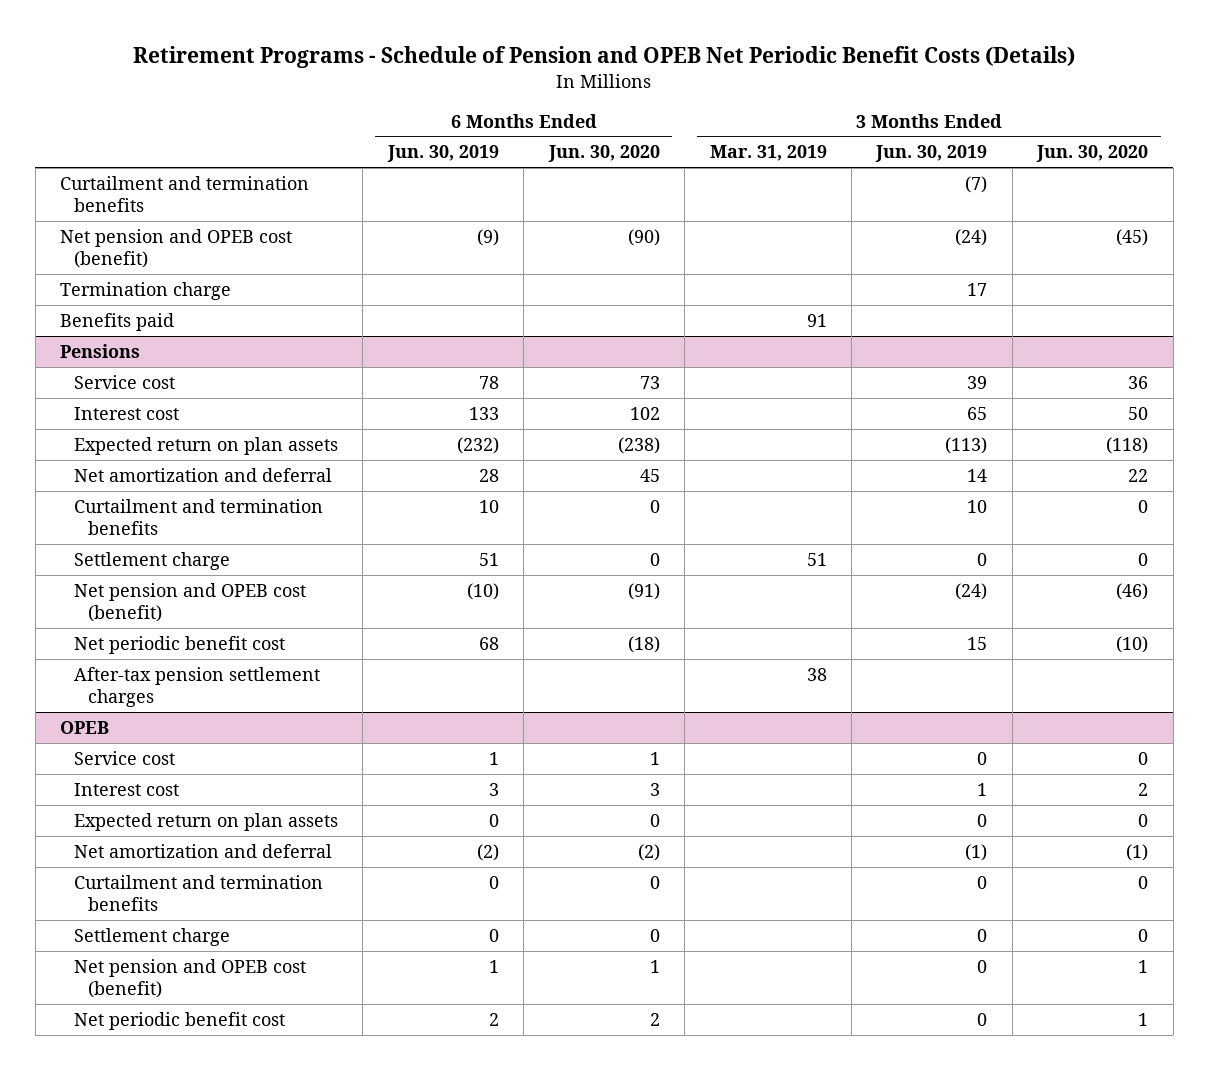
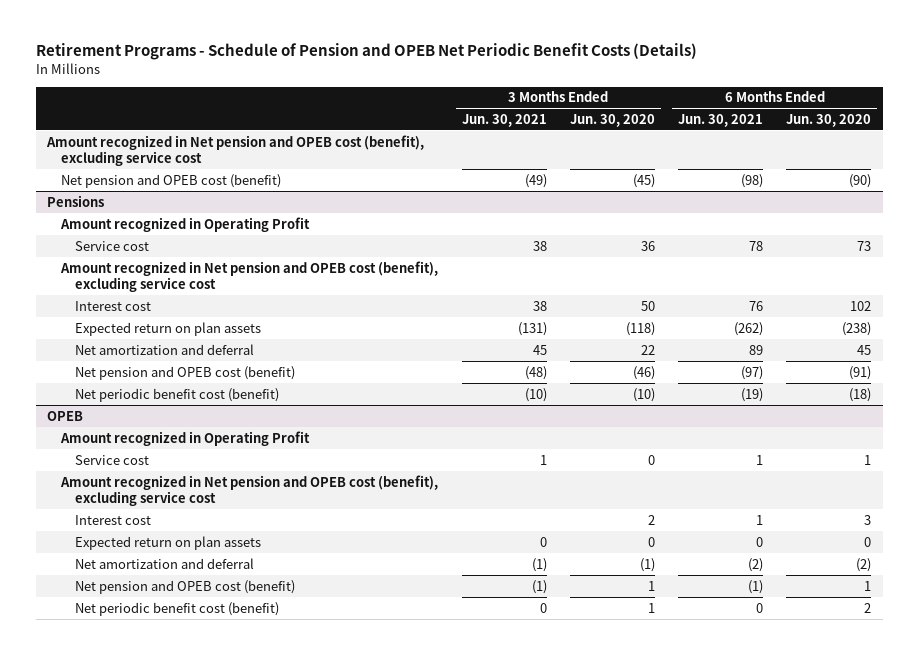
- | 6 Months Ended Jun. 30, 2019 | 6 Months Ended Jun. 30, 2020 | 3 Months Ended Mar. 31, 2019 | 3 Months Ended Jun. 30, 2019 | 3 Months Ended Jun. 30, 2020
+ | 3 Months Ended Jun. 30, 2021 | 3 Months Ended Jun. 30, 2020 | 6 Months Ended Jun. 30, 2021 | 6 Months Ended Jun. 30, 2020
- Curtailment and termination benefits | | | | (7) |
+ Amount recognized in Net pension and OPEB cost (benefit), excluding service cost
- Termination charge | | | | 17 |
- Benefits paid | | | 91 | |
@ Pensions
+ Amount recognized in Operating Profit
+ Amount recognized in Net pension and OPEB cost (benefit), excluding service cost
- Curtailment and termination benefits | 10 | 0 | | 10 | 0
- Settlement charge | 51 | 0 | 51 | 0 | 0
- Net periodic benefit cost | 68 | (18) | | 15 | (10)
- After-tax pension settlement charges | | | 38 | |
+ Net periodic benefit cost (benefit) | (10) | (10) | (19) | (18)
@ OPEB
+ Amount recognized in Operating Profit
+ Amount recognized in Net pension and OPEB cost (benefit), excluding service cost
- Curtailment and termination benefits | 0 | 0 | | 0 | 0
- Settlement charge | 0 | 0 | | 0 | 0
- Net periodic benefit cost | 2 | 2 | | 0 | 1
+ Net periodic benefit cost (benefit) | 0 | 1 | 0 | 2

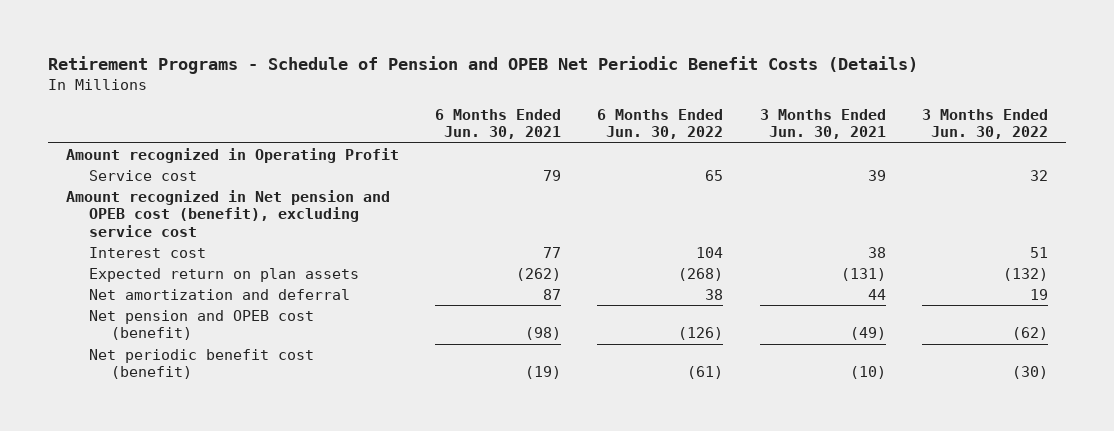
- | 3 Months Ended Jun. 30, 2021 | 3 Months Ended Jun. 30, 2020 | 6 Months Ended Jun. 30, 2021 | 6 Months Ended Jun. 30, 2020
+ | 6 Months Ended Jun. 30, 2021 | 6 Months Ended Jun. 30, 2022 | 3 Months Ended Jun. 30, 2021 | 3 Months Ended Jun. 30, 2022
- Amount recognized in Net pension and OPEB cost (benefit), excluding service cost
- Pensions
- Service cost | 38 | 36 | 78 | 73
+ Service cost | 79 | 65 | 39 | 32
- Interest cost | 38 | 50 | 76 | 102
+ Interest cost | 77 | 104 | 38 | 51
- Net amortization and deferral | 45 | 22 | 89 | 45
- Net pension and OPEB cost (benefit) | (48) | (46) | (97) | (91)
+ Net amortization and deferral | 87 | 38 | 44 | 19
moved down: Net pension and OPEB cost (benefit) | (98) | (126) | (49) | (62)
- OPEB
- Amount recognized in Operating Profit
- Service cost | 1 | 0 | 1 | 1
- Amount recognized in Net pension and OPEB cost (benefit), excluding service cost
- Interest cost | | 2 | 1 | 3
- Expected return on plan assets | 0 | 0 | 0 | 0
- Net amortization and deferral | (1) | (1) | (2) | (2)
- Net pension and OPEB cost (benefit) | (1) | 1 | (1) | 1
- Net periodic benefit cost (benefit) | 0 | 1 | 0 | 2

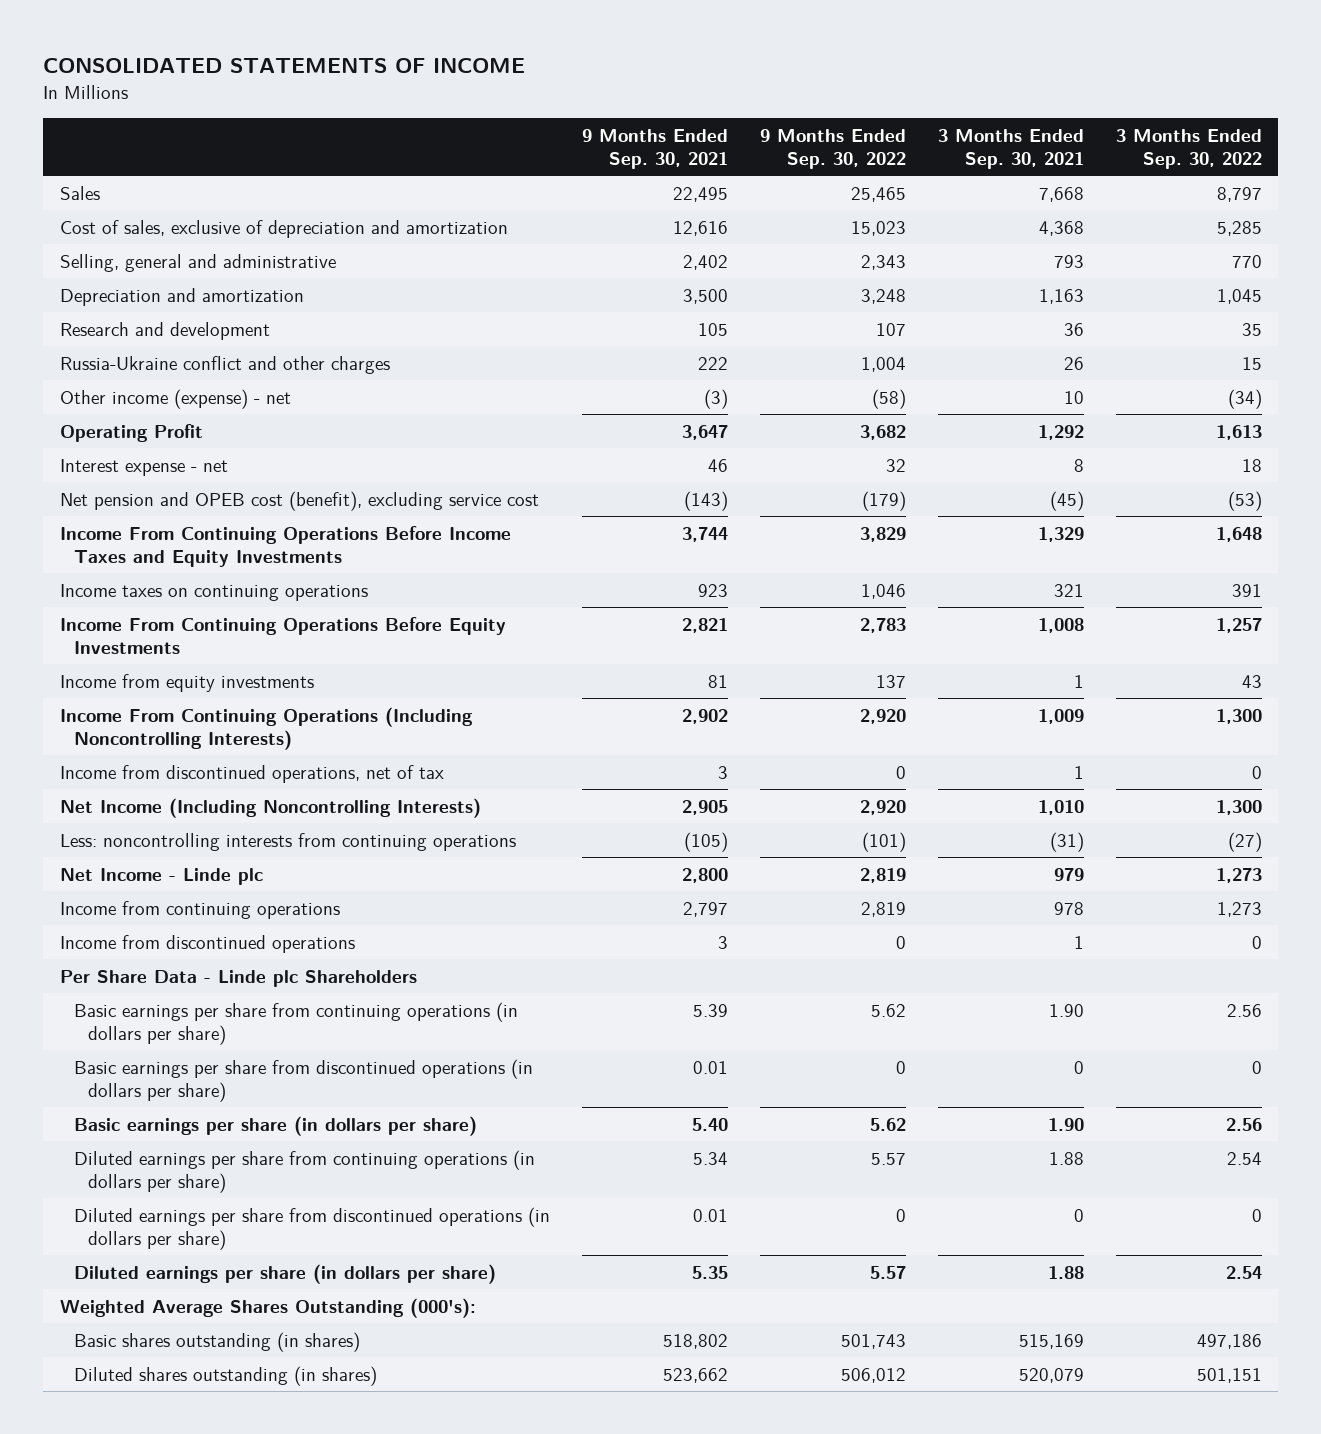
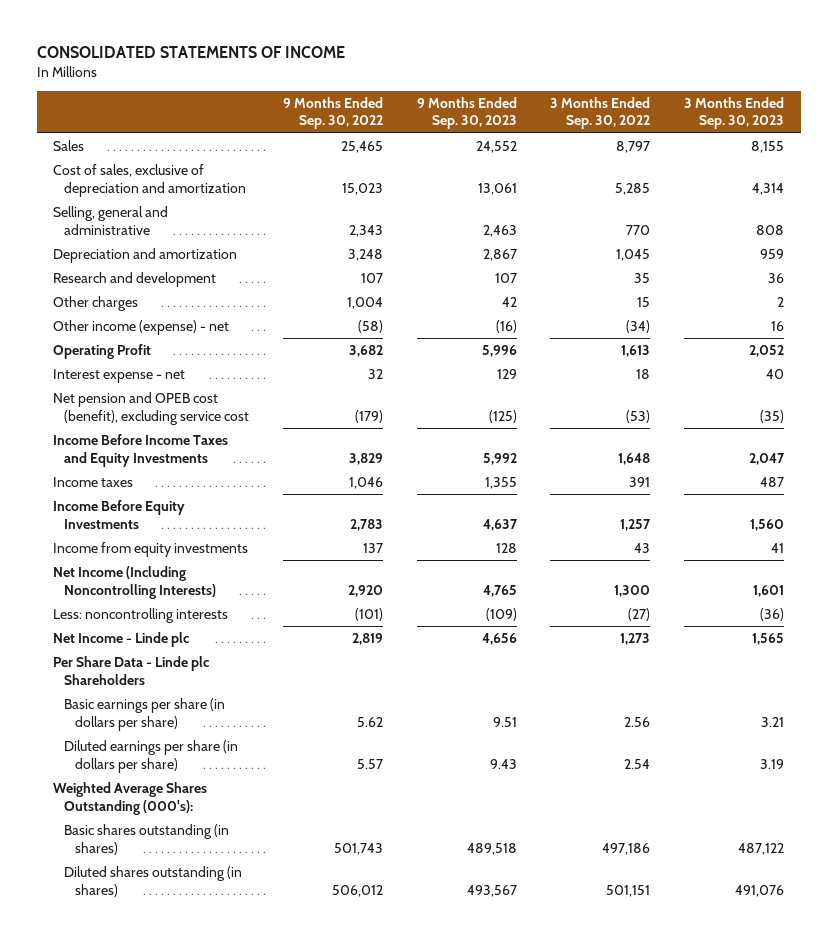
- | 9 Months Ended Sep. 30, 2021 | 9 Months Ended Sep. 30, 2022 | 3 Months Ended Sep. 30, 2021 | 3 Months Ended Sep. 30, 2022
+ | 9 Months Ended Sep. 30, 2022 | 9 Months Ended Sep. 30, 2023 | 3 Months Ended Sep. 30, 2022 | 3 Months Ended Sep. 30, 2023
- Russia-Ukraine conflict and other charges | 222 | 1,004 | 26 | 15
+ Other charges | 1,004 | 42 | 15 | 2
- Income From Continuing Operations Before Income Taxes and Equity Investments | 3,744 | 3,829 | 1,329 | 1,648
- Income taxes on continuing operations | 923 | 1,046 | 321 | 391
- Income From Continuing Operations Before Equity Investments | 2,821 | 2,783 | 1,008 | 1,257
+ Income Before Income Taxes and Equity Investments | 3,829 | 5,992 | 1,648 | 2,047
+ Income taxes | 1,046 | 1,355 | 391 | 487
+ Income Before Equity Investments | 2,783 | 4,637 | 1,257 | 1,560
- Income From Continuing Operations (Including Noncontrolling Interests) | 2,902 | 2,920 | 1,009 | 1,300
- Income from discontinued operations, net of tax | 3 | 0 | 1 | 0
- Less: noncontrolling interests from continuing operations | (105) | (101) | (31) | (27)
+ Less: noncontrolling interests | (101) | (109) | (27) | (36)
- Income from continuing operations | 2,797 | 2,819 | 978 | 1,273
- Income from discontinued operations | 3 | 0 | 1 | 0
- Basic earnings per share from continuing operations (in dollars per share) | 5.39 | 5.62 | 1.90 | 2.56
- Basic earnings per share from discontinued operations (in dollars per share) | 0.01 | 0 | 0 | 0
- Diluted earnings per share from continuing operations (in dollars per share) | 5.34 | 5.57 | 1.88 | 2.54
- Diluted earnings per share from discontinued operations (in dollars per share) | 0.01 | 0 | 0 | 0

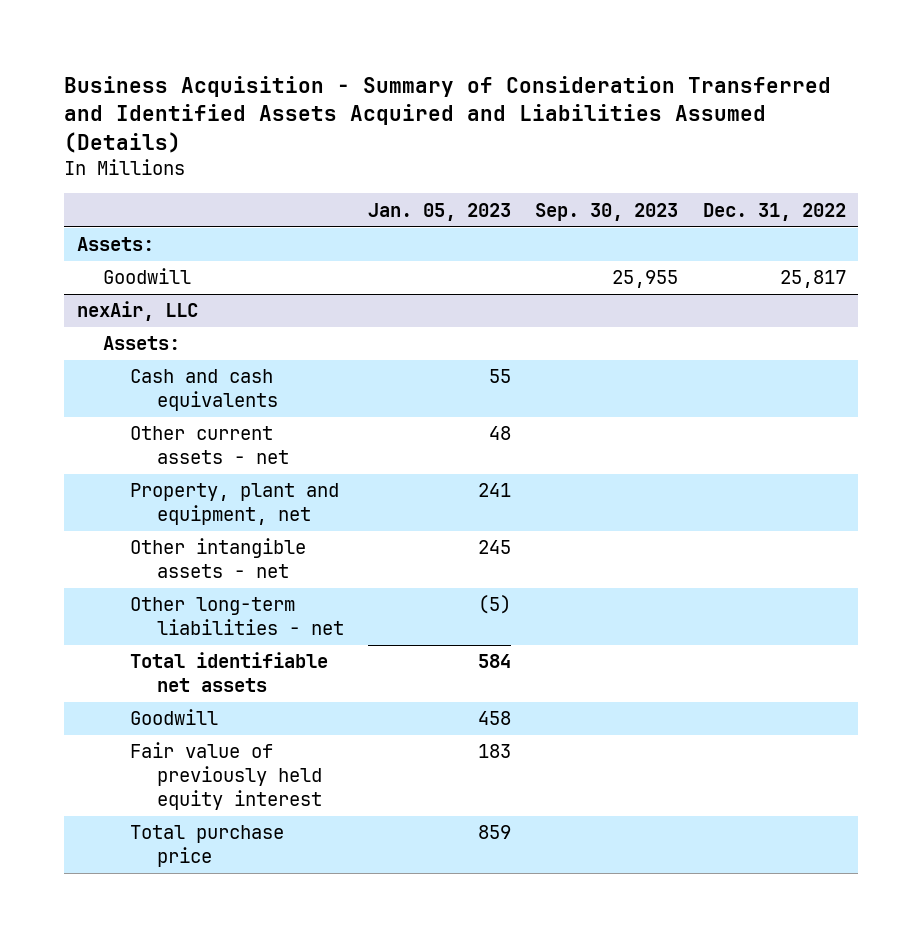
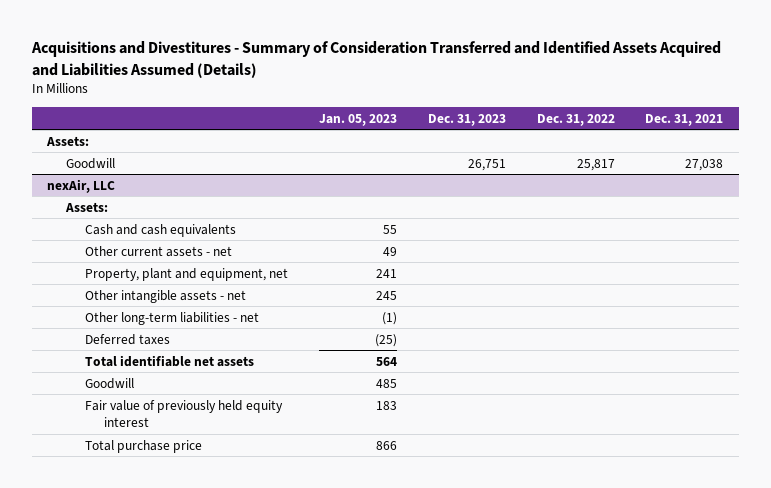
- Business Acquisition - Summary of Consideration Transferred and Identified Assets Acquired and Liabilities Assumed (Details)
+ Acquisitions and Divestitures - Summary of Consideration Transferred and Identified Assets Acquired and Liabilities Assumed (Details)
- | Jan. 05, 2023 | Sep. 30, 2023 | Dec. 31, 2022
+ | Jan. 05, 2023 | Dec. 31, 2023 | Dec. 31, 2022 | Dec. 31, 2021
@ nexAir, LLC
- Other current assets - net | 48 | |
+ Other current assets - net | 49 | | |
- Other long-term liabilities - net | (5) | |
- Total identifiable net assets | 584 | |
- Goodwill | 458 | |
+ Other long-term liabilities - net | (1) | | |
+ Deferred taxes | (25) | | |
+ Total identifiable net assets | 564 | | |
+ Goodwill | 485 | | |
- Total purchase price | 859 | |
+ Total purchase price | 866 | | |

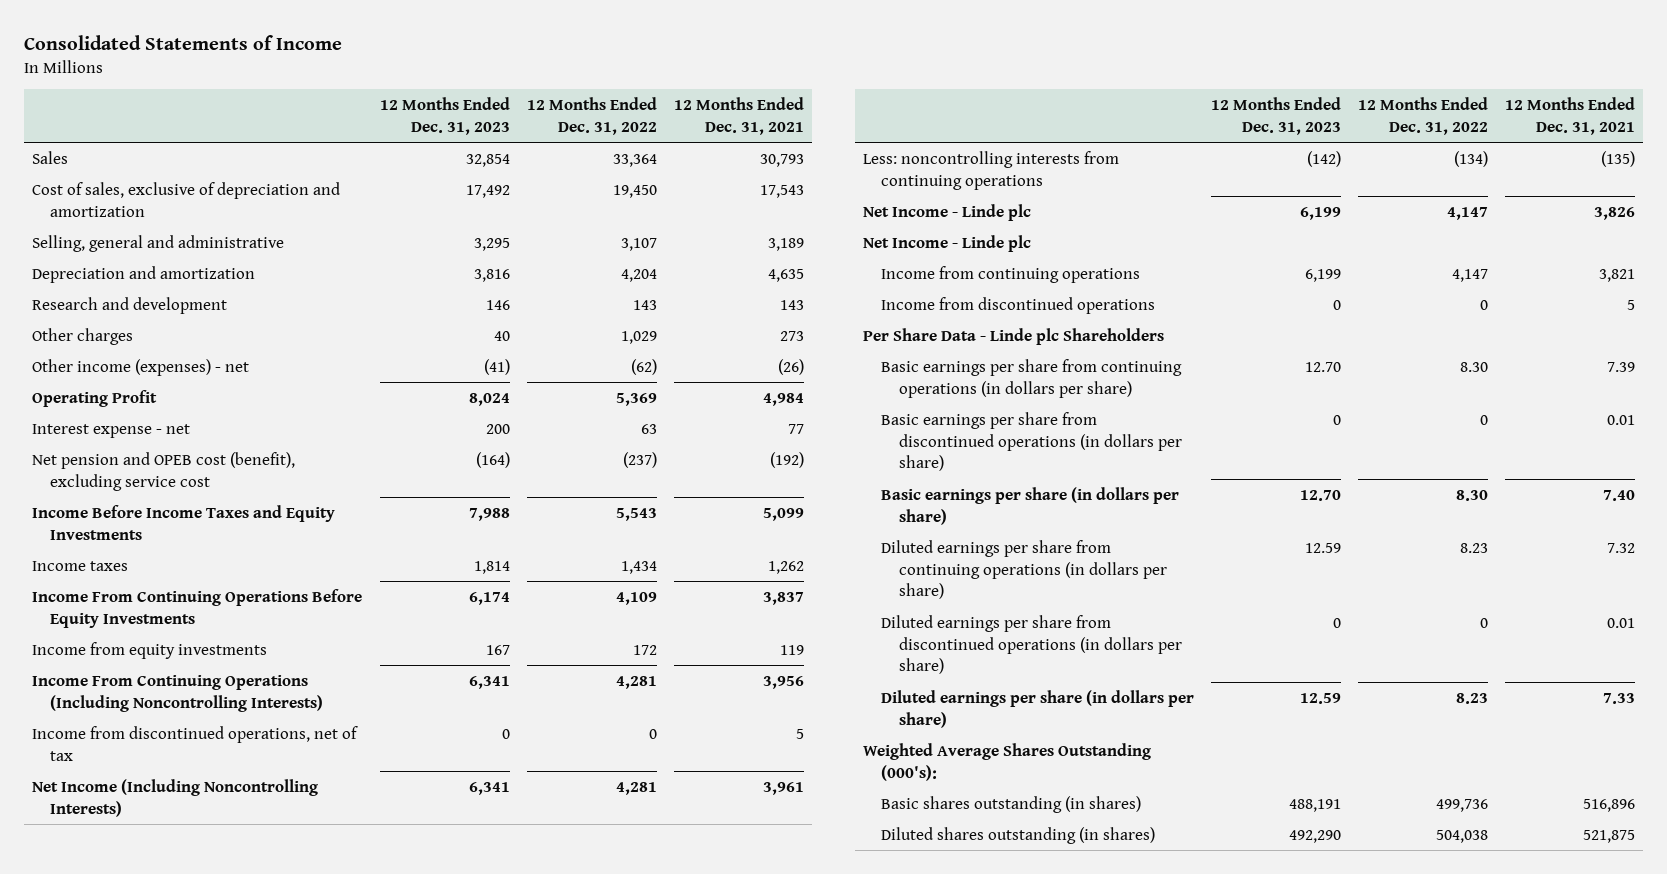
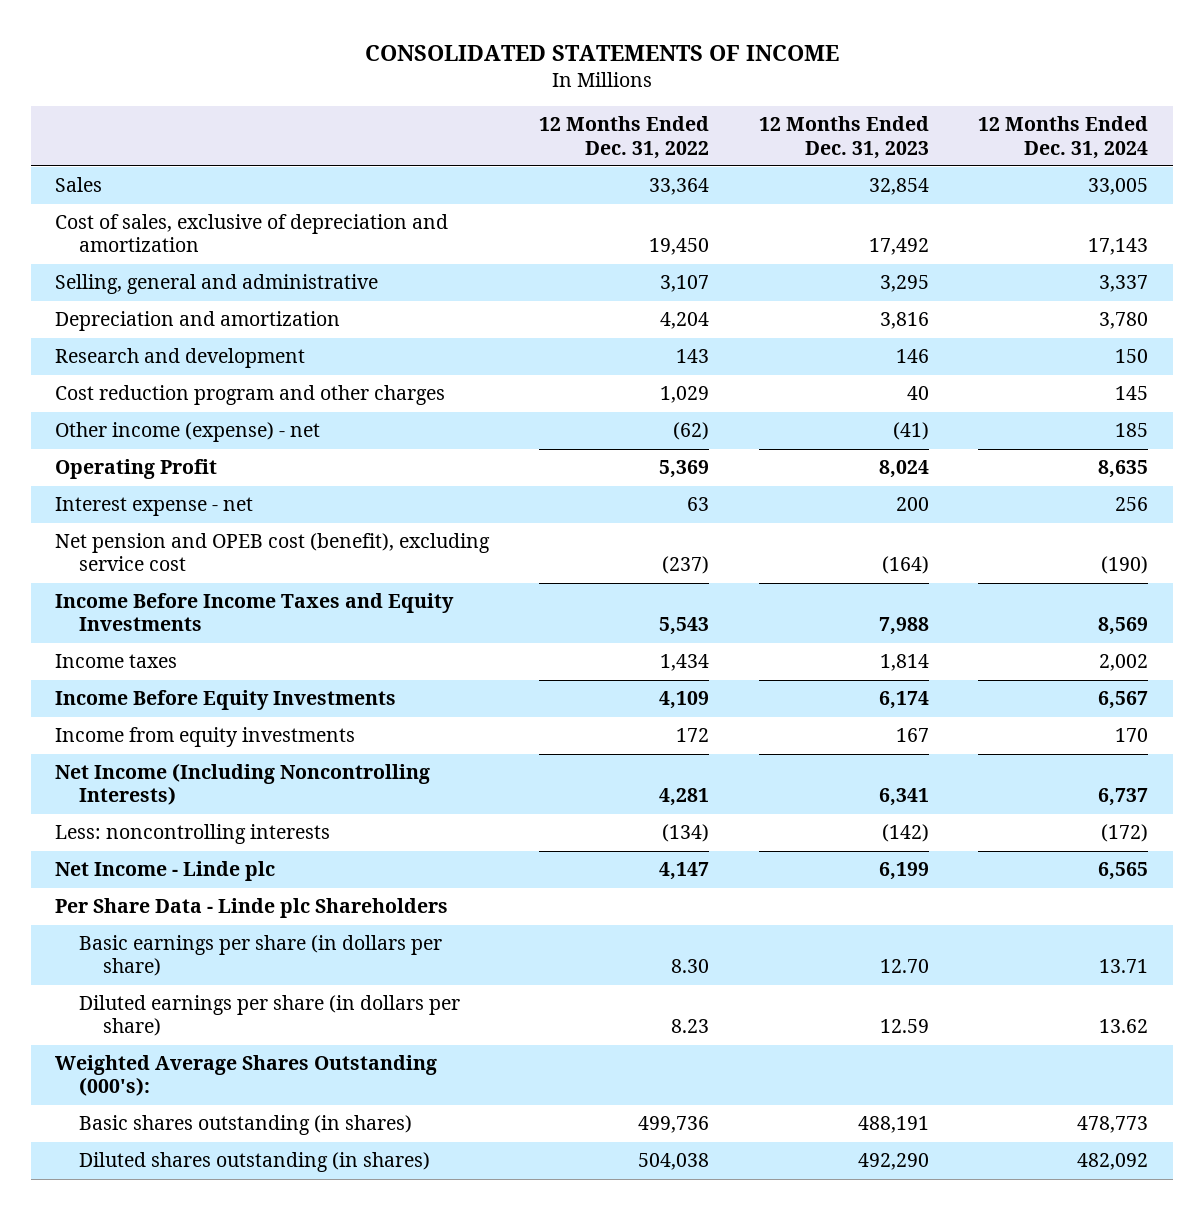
- Consolidated Statements of Income
+ CONSOLIDATED STATEMENTS OF INCOME
- | 12 Months Ended Dec. 31, 2023 | 12 Months Ended Dec. 31, 2022 | 12 Months Ended Dec. 31, 2021
+ | 12 Months Ended Dec. 31, 2022 | 12 Months Ended Dec. 31, 2023 | 12 Months Ended Dec. 31, 2024
- Other charges | 40 | 1,029 | 273
- Other income (expenses) - net | (41) | (62) | (26)
+ Cost reduction program and other charges | 1,029 | 40 | 145
+ Other income (expense) - net | (62) | (41) | 185
- Income From Continuing Operations Before Equity Investments | 6,174 | 4,109 | 3,837
+ Income Before Equity Investments | 4,109 | 6,174 | 6,567
- Income From Continuing Operations (Including Noncontrolling Interests) | 6,341 | 4,281 | 3,956
- Income from discontinued operations, net of tax | 0 | 0 | 5
- Less: noncontrolling interests from continuing operations | (142) | (134) | (135)
+ Less: noncontrolling interests | (134) | (142) | (172)
- Net Income - Linde plc
- Income from continuing operations | 6,199 | 4,147 | 3,821
- Income from discontinued operations | 0 | 0 | 5
- Basic earnings per share from continuing operations (in dollars per share) | 12.70 | 8.30 | 7.39
- Basic earnings per share from discontinued operations (in dollars per share) | 0 | 0 | 0.01
- Diluted earnings per share from continuing operations (in dollars per share) | 12.59 | 8.23 | 7.32
- Diluted earnings per share from discontinued operations (in dollars per share) | 0 | 0 | 0.01

